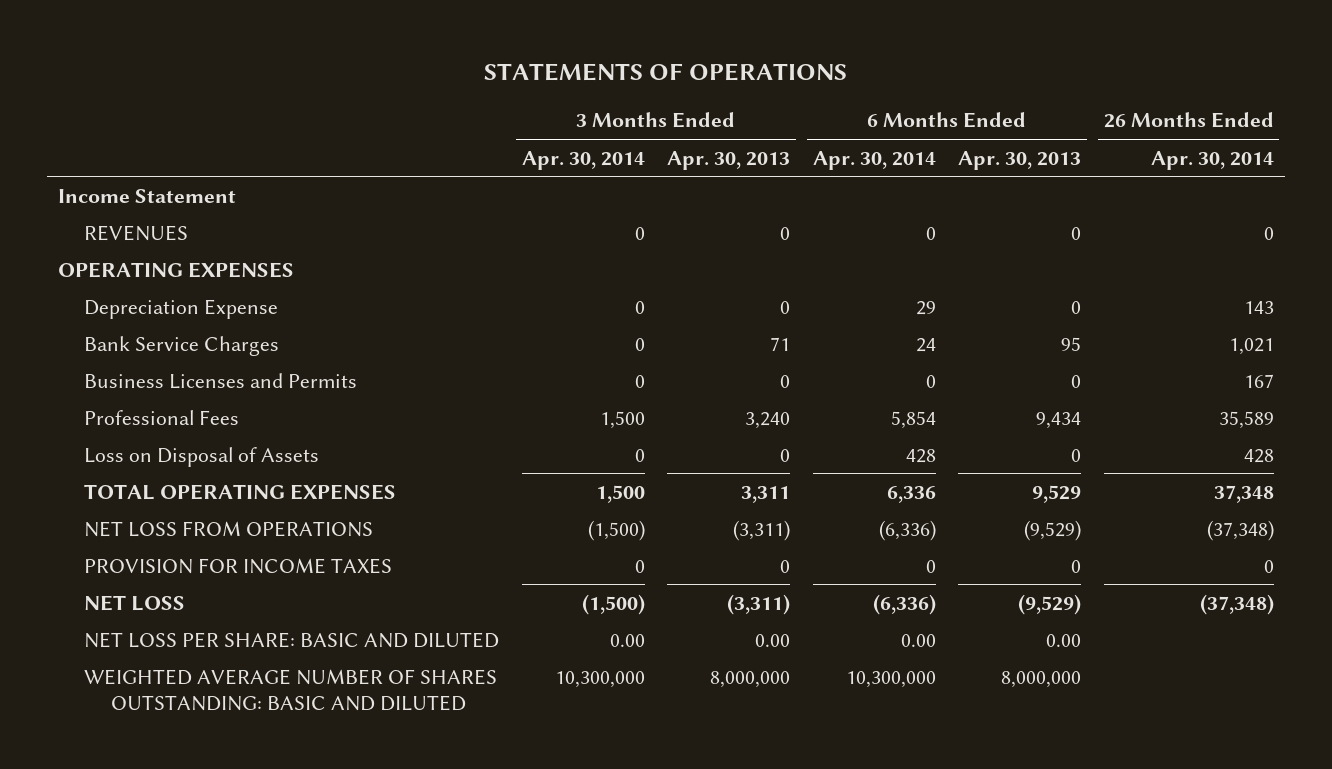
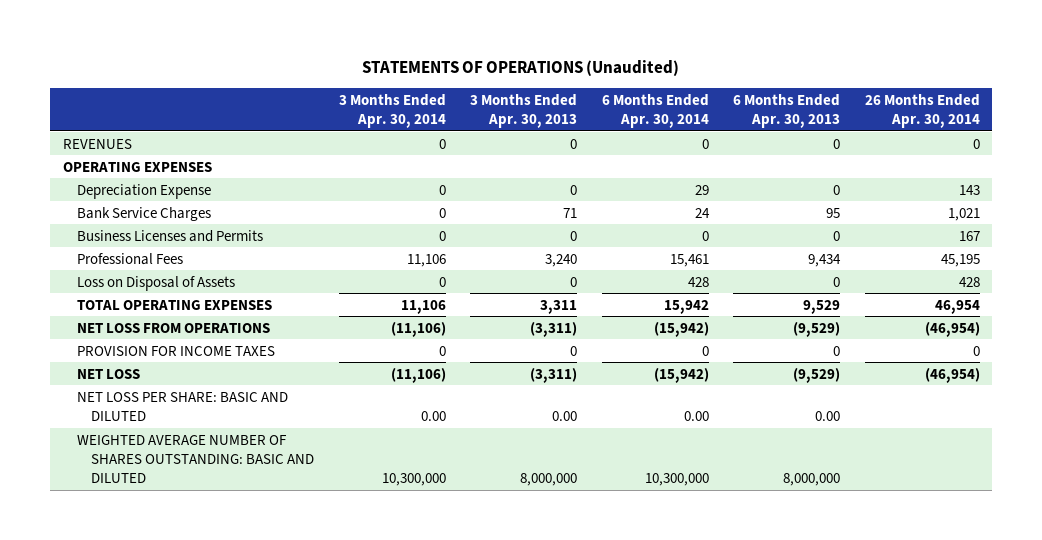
- STATEMENTS OF OPERATIONS
+ STATEMENTS OF OPERATIONS (Unaudited)
- Income Statement
- Professional Fees | 1,500 | 3,240 | 5,854 | 9,434 | 35,589
+ Professional Fees | 11,106 | 3,240 | 15,461 | 9,434 | 45,195
- TOTAL OPERATING EXPENSES | 1,500 | 3,311 | 6,336 | 9,529 | 37,348
- NET LOSS FROM OPERATIONS | (1,500) | (3,311) | (6,336) | (9,529) | (37,348)
+ TOTAL OPERATING EXPENSES | 11,106 | 3,311 | 15,942 | 9,529 | 46,954
+ NET LOSS FROM OPERATIONS | (11,106) | (3,311) | (15,942) | (9,529) | (46,954)
- NET LOSS | (1,500) | (3,311) | (6,336) | (9,529) | (37,348)
+ NET LOSS | (11,106) | (3,311) | (15,942) | (9,529) | (46,954)

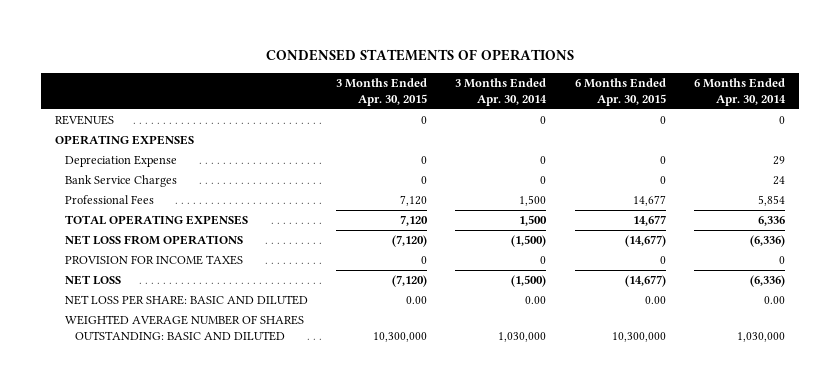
- STATEMENTS OF OPERATIONS (Unaudited)
+ CONDENSED STATEMENTS OF OPERATIONS
- | 3 Months Ended Apr. 30, 2014 | 3 Months Ended Apr. 30, 2013 | 6 Months Ended Apr. 30, 2014 | 6 Months Ended Apr. 30, 2013 | 26 Months Ended Apr. 30, 2014
+ | 3 Months Ended Apr. 30, 2015 | 3 Months Ended Apr. 30, 2014 | 6 Months Ended Apr. 30, 2015 | 6 Months Ended Apr. 30, 2014
- Business Licenses and Permits | 0 | 0 | 0 | 0 | 167
- Professional Fees | 11,106 | 3,240 | 15,461 | 9,434 | 45,195
- Loss on Disposal of Assets | 0 | 0 | 428 | 0 | 428
- TOTAL OPERATING EXPENSES | 11,106 | 3,311 | 15,942 | 9,529 | 46,954
- NET LOSS FROM OPERATIONS | (11,106) | (3,311) | (15,942) | (9,529) | (46,954)
+ Professional Fees | 7,120 | 1,500 | 14,677 | 5,854
+ TOTAL OPERATING EXPENSES | 7,120 | 1,500 | 14,677 | 6,336
+ NET LOSS FROM OPERATIONS | (7,120) | (1,500) | (14,677) | (6,336)
- NET LOSS | (11,106) | (3,311) | (15,942) | (9,529) | (46,954)
+ NET LOSS | (7,120) | (1,500) | (14,677) | (6,336)
- WEIGHTED AVERAGE NUMBER OF SHARES OUTSTANDING: BASIC AND DILUTED | 10,300,000 | 8,000,000 | 10,300,000 | 8,000,000 |
+ WEIGHTED AVERAGE NUMBER OF SHARES OUTSTANDING: BASIC AND DILUTED | 10,300,000 | 1,030,000 | 10,300,000 | 1,030,000

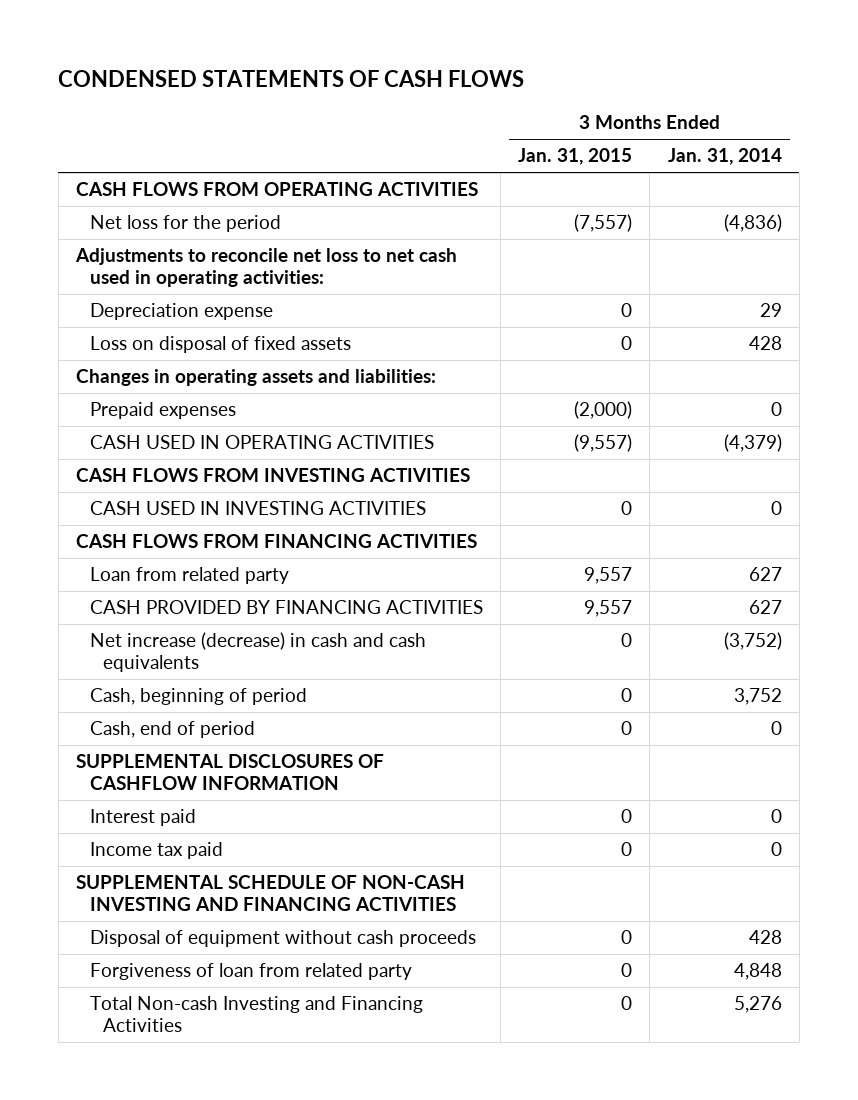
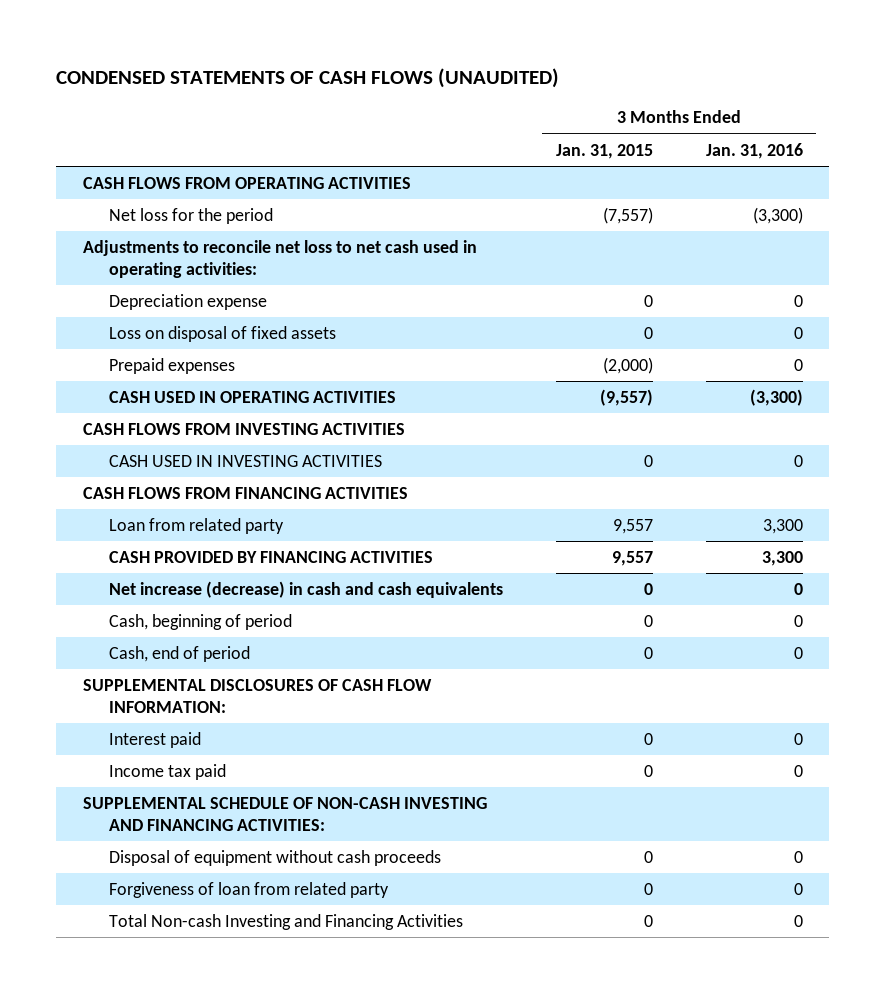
- CONDENSED STATEMENTS OF CASH FLOWS
+ CONDENSED STATEMENTS OF CASH FLOWS (UNAUDITED)
- | 3 Months Ended Jan. 31, 2015 | 3 Months Ended Jan. 31, 2014
+ | 3 Months Ended Jan. 31, 2015 | 3 Months Ended Jan. 31, 2016
- Changes in operating assets and liabilities:
- SUPPLEMENTAL DISCLOSURES OF CASHFLOW INFORMATION
+ SUPPLEMENTAL DISCLOSURES OF CASH FLOW INFORMATION:
- SUPPLEMENTAL SCHEDULE OF NON-CASH INVESTING AND FINANCING ACTIVITIES
+ SUPPLEMENTAL SCHEDULE OF NON-CASH INVESTING AND FINANCING ACTIVITIES:

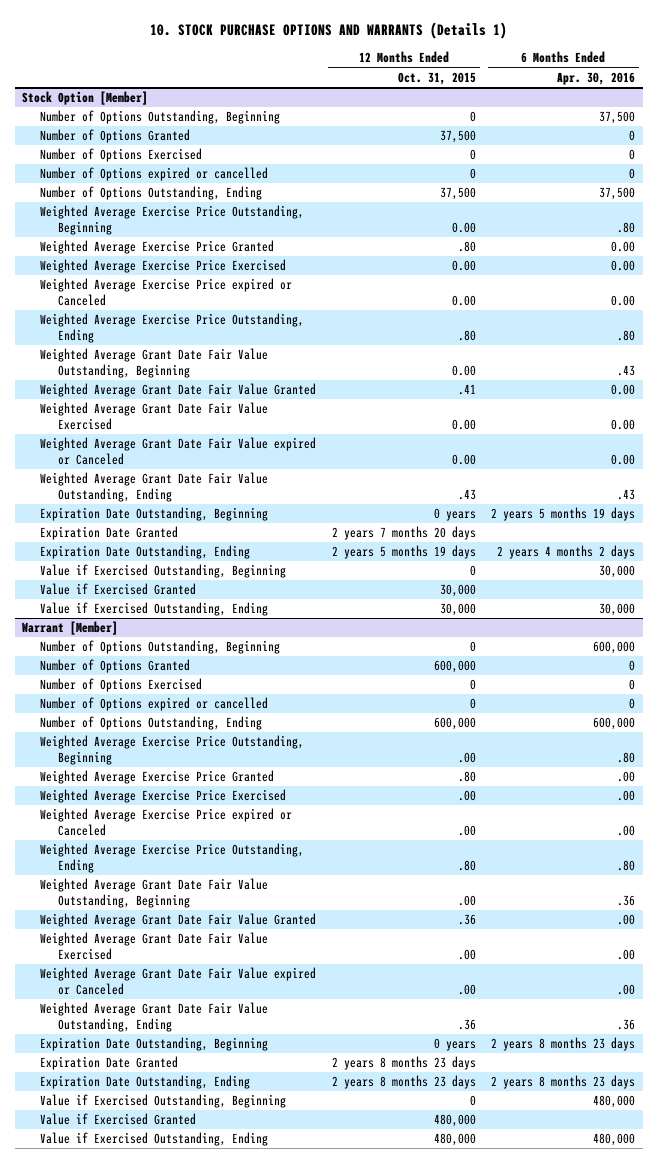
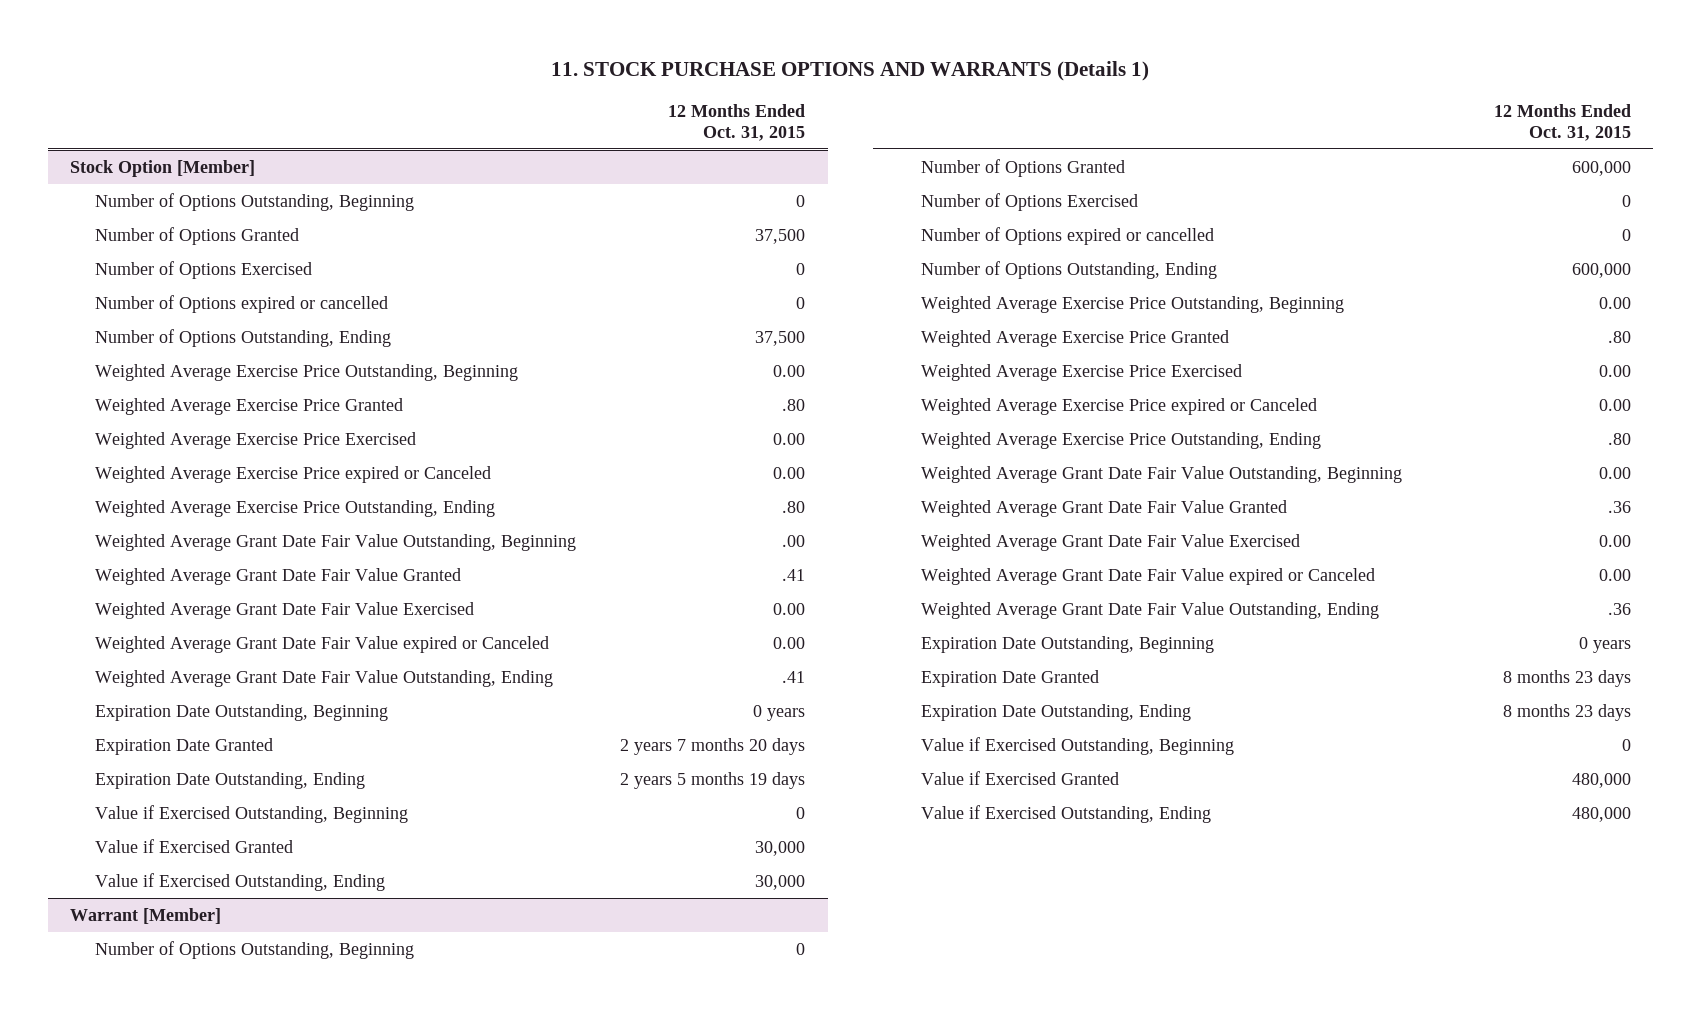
- 10. STOCK PURCHASE OPTIONS AND WARRANTS (Details 1)
+ 11. STOCK PURCHASE OPTIONS AND WARRANTS (Details 1)
- | 12 Months Ended Oct. 31, 2015 | 6 Months Ended Apr. 30, 2016
+ | 12 Months Ended Oct. 31, 2015
@ Stock Option [Member]
- Weighted Average Grant Date Fair Value Outstanding, Beginning | 0.00 | .43
+ Weighted Average Grant Date Fair Value Outstanding, Beginning | .00
- Weighted Average Grant Date Fair Value Outstanding, Ending | .43 | .43
+ Weighted Average Grant Date Fair Value Outstanding, Ending | .41
@ Warrant [Member]
- Weighted Average Exercise Price Outstanding, Beginning | .00 | .80
+ Weighted Average Exercise Price Outstanding, Beginning | 0.00
- Weighted Average Exercise Price Exercised | .00 | .00
- Weighted Average Exercise Price expired or Canceled | .00 | .00
+ Weighted Average Exercise Price Exercised | 0.00
+ Weighted Average Exercise Price expired or Canceled | 0.00
- Weighted Average Grant Date Fair Value Outstanding, Beginning | .00 | .36
+ Weighted Average Grant Date Fair Value Outstanding, Beginning | 0.00
- Weighted Average Grant Date Fair Value Exercised | .00 | .00
- Weighted Average Grant Date Fair Value expired or Canceled | .00 | .00
+ Weighted Average Grant Date Fair Value Exercised | 0.00
+ Weighted Average Grant Date Fair Value expired or Canceled | 0.00
- Expiration Date Granted | 2 years 8 months 23 days |
- Expiration Date Outstanding, Ending | 2 years 8 months 23 days | 2 years 8 months 23 days
+ Expiration Date Granted | 8 months 23 days
+ Expiration Date Outstanding, Ending | 8 months 23 days

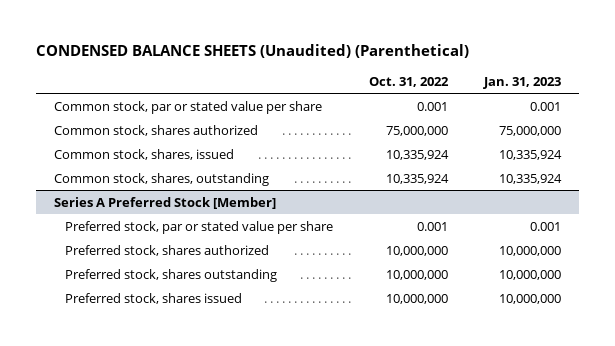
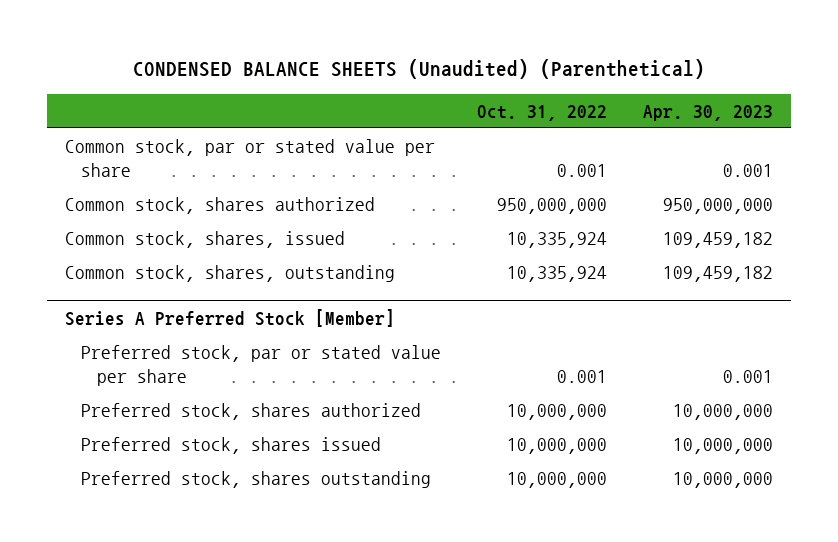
- | Oct. 31, 2022 | Jan. 31, 2023
+ | Oct. 31, 2022 | Apr. 30, 2023
- Common stock, shares authorized | 75,000,000 | 75,000,000
+ Common stock, shares authorized | 950,000,000 | 950,000,000
@ Series A Preferred Stock [Member]
moved down: Preferred stock, shares outstanding | 10,000,000 | 10,000,000

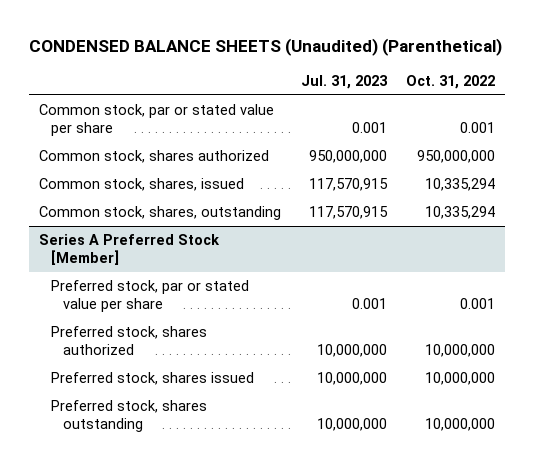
- | Oct. 31, 2022 | Apr. 30, 2023
+ | Jul. 31, 2023 | Oct. 31, 2022
- Common stock, shares, issued | 10,335,924 | 109,459,182
- Common stock, shares, outstanding | 10,335,924 | 109,459,182
+ Common stock, shares, issued | 117,570,915 | 10,335,294
+ Common stock, shares, outstanding | 117,570,915 | 10,335,294

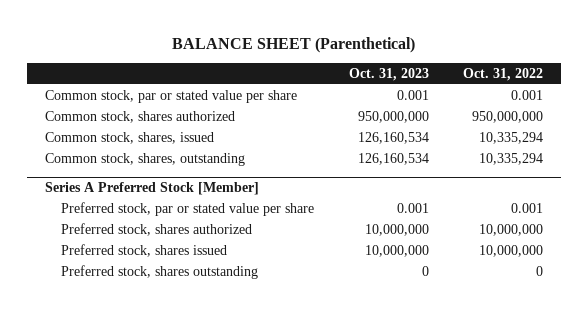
- CONDENSED BALANCE SHEETS (Unaudited) (Parenthetical)
+ BALANCE SHEET (Parenthetical)
- | Jul. 31, 2023 | Oct. 31, 2022
+ | Oct. 31, 2023 | Oct. 31, 2022
@ Series A Preferred Stock [Member]
- Preferred stock, shares outstanding | 10,000,000 | 10,000,000
+ Preferred stock, shares outstanding | 0 | 0

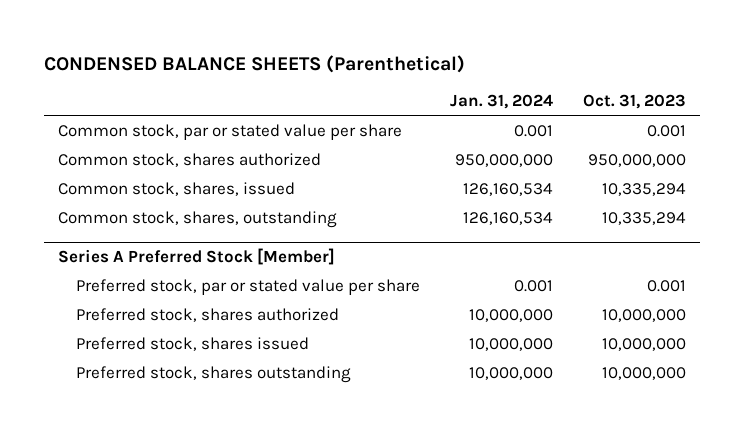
- BALANCE SHEET (Parenthetical)
+ CONDENSED BALANCE SHEETS (Parenthetical)
- | Oct. 31, 2023 | Oct. 31, 2022
+ | Jan. 31, 2024 | Oct. 31, 2023
- Common stock, shares, issued | 126,160,534 | 10,335,294
- Common stock, shares, outstanding | 126,160,534 | 10,335,294
+ Common stock, shares, issued | 126,160,534 | 10,335,294
+ Common stock, shares, outstanding | 126,160,534 | 10,335,294
@ Series A Preferred Stock [Member]
- Preferred stock, shares outstanding | 0 | 0
+ Preferred stock, shares outstanding | 10,000,000 | 10,000,000

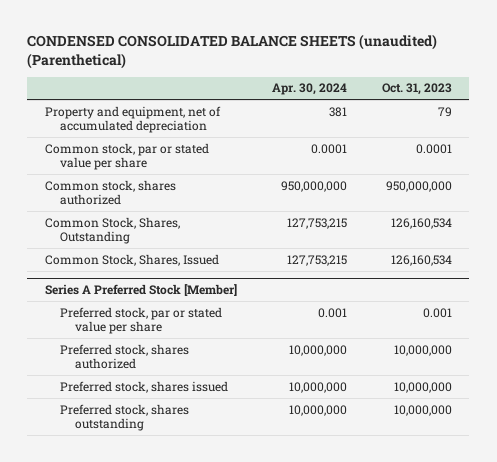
- CONDENSED BALANCE SHEETS (Parenthetical)
+ CONDENSED CONSOLIDATED BALANCE SHEETS (unaudited) (Parenthetical)
- | Jan. 31, 2024 | Oct. 31, 2023
+ | Apr. 30, 2024 | Oct. 31, 2023
- Common stock, par or stated value per share | 0.001 | 0.001
+ Property and equipment, net of accumulated depreciation | 381 | 79
+ Common stock, par or stated value per share | 0.0001 | 0.0001
- Common stock, shares, issued | 126,160,534 | 10,335,294
- Common stock, shares, outstanding | 126,160,534 | 10,335,294
+ Common Stock, Shares, Outstanding | 127,753,215 | 126,160,534
+ Common Stock, Shares, Issued | 127,753,215 | 126,160,534

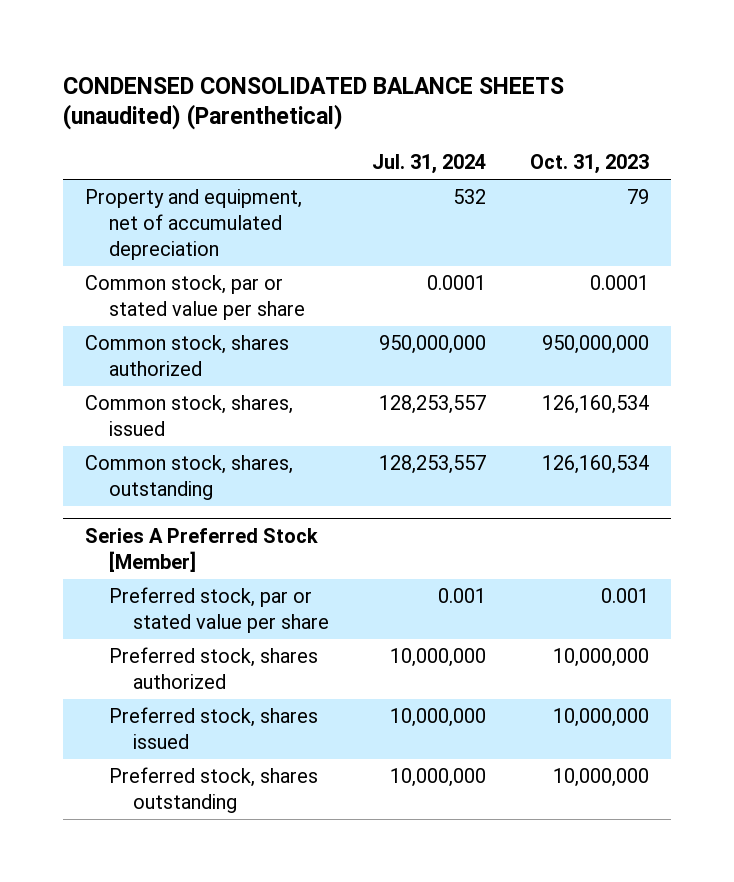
- | Apr. 30, 2024 | Oct. 31, 2023
+ | Jul. 31, 2024 | Oct. 31, 2023
- Common Stock, Shares, Outstanding | 127,753,215 | 126,160,534
- Common Stock, Shares, Issued | 127,753,215 | 126,160,534
+ Common stock, shares, issued | 128,253,557 | 126,160,534
+ Common stock, shares, outstanding | 128,253,557 | 126,160,534

